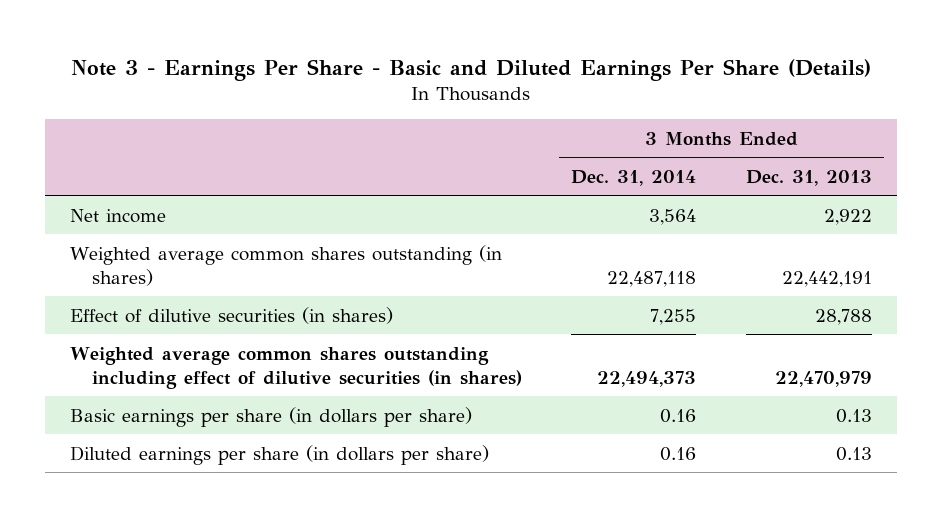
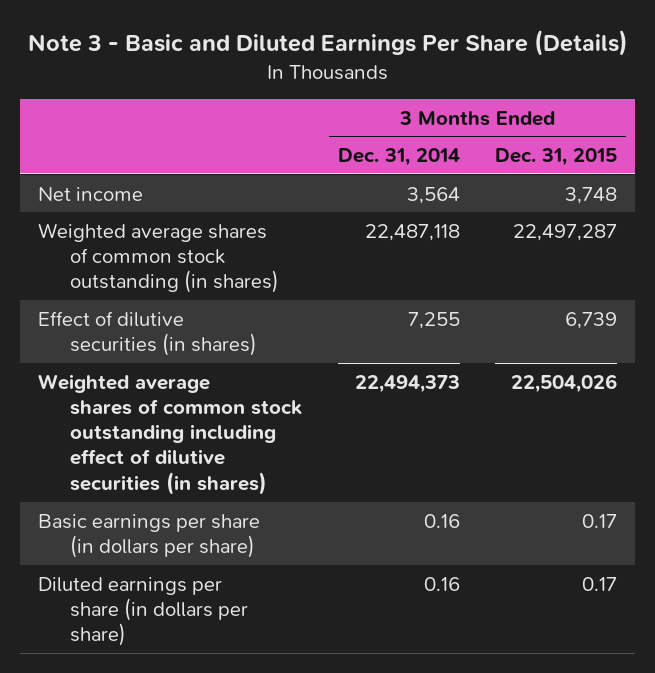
- Note 3 - Earnings Per Share - Basic and Diluted Earnings Per Share (Details)
+ Note 3 - Basic and Diluted Earnings Per Share (Details)
- | 3 Months Ended Dec. 31, 2014 | 3 Months Ended Dec. 31, 2013
+ | 3 Months Ended Dec. 31, 2014 | 3 Months Ended Dec. 31, 2015
- Weighted average common shares outstanding (in shares) | 22,487,118 | 22,442,191
+ Weighted average shares of common stock outstanding (in shares) | 22,487,118 | 22,497,287
- Weighted average common shares outstanding including effect of dilutive securities (in shares) | 22,494,373 | 22,470,979
+ Weighted average shares of common stock outstanding including effect of dilutive securities (in shares) | 22,494,373 | 22,504,026

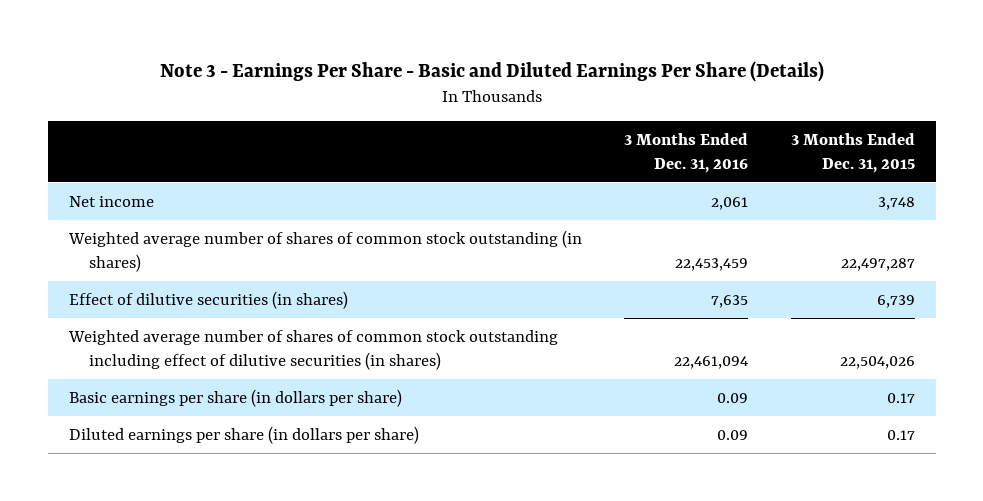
- Note 3 - Basic and Diluted Earnings Per Share (Details)
+ Note 3 - Earnings Per Share - Basic and Diluted Earnings Per Share (Details)
- | 3 Months Ended Dec. 31, 2014 | 3 Months Ended Dec. 31, 2015
+ | 3 Months Ended Dec. 31, 2016 | 3 Months Ended Dec. 31, 2015
- Weighted average shares of common stock outstanding (in shares) | 22,487,118 | 22,497,287
+ Weighted average number of shares of common stock outstanding (in shares) | 22,453,459 | 22,497,287
- Weighted average shares of common stock outstanding including effect of dilutive securities (in shares) | 22,494,373 | 22,504,026
+ Weighted average number of shares of common stock outstanding including effect of dilutive securities (in shares) | 22,461,094 | 22,504,026

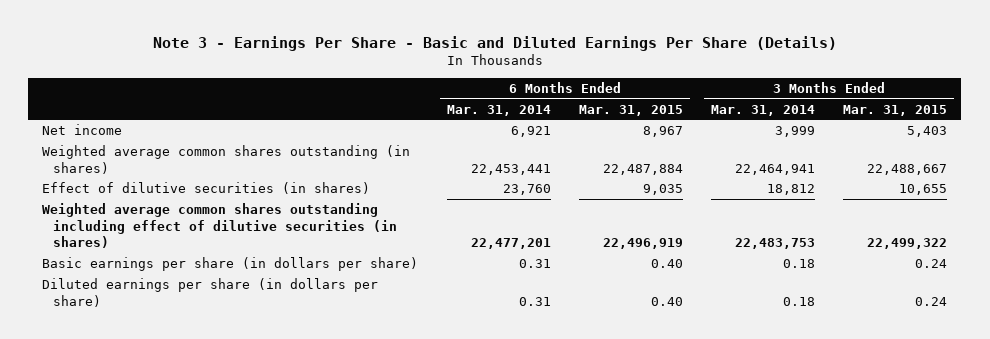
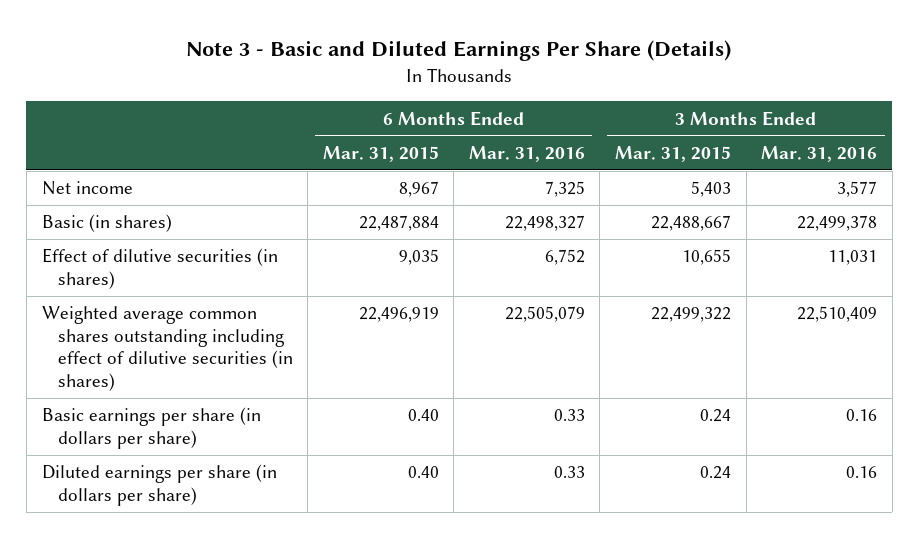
- Note 3 - Earnings Per Share - Basic and Diluted Earnings Per Share (Details)
+ Note 3 - Basic and Diluted Earnings Per Share (Details)
- | 6 Months Ended Mar. 31, 2014 | 6 Months Ended Mar. 31, 2015 | 3 Months Ended Mar. 31, 2014 | 3 Months Ended Mar. 31, 2015
+ | 6 Months Ended Mar. 31, 2015 | 6 Months Ended Mar. 31, 2016 | 3 Months Ended Mar. 31, 2015 | 3 Months Ended Mar. 31, 2016
- Weighted average common shares outstanding (in shares) | 22,453,441 | 22,487,884 | 22,464,941 | 22,488,667
+ Basic (in shares) | 22,487,884 | 22,498,327 | 22,488,667 | 22,499,378

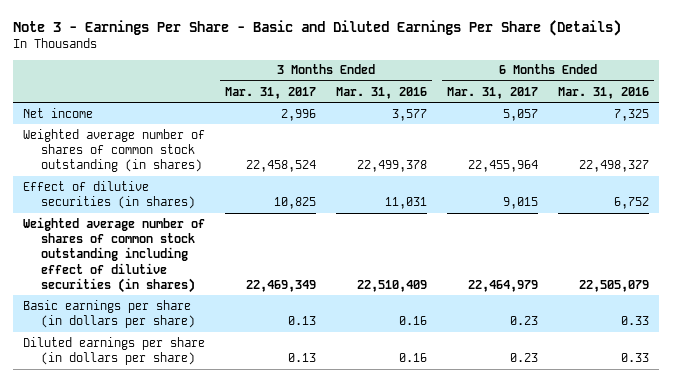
- Note 3 - Basic and Diluted Earnings Per Share (Details)
+ Note 3 - Earnings Per Share - Basic and Diluted Earnings Per Share (Details)
- | 6 Months Ended Mar. 31, 2015 | 6 Months Ended Mar. 31, 2016 | 3 Months Ended Mar. 31, 2015 | 3 Months Ended Mar. 31, 2016
+ | 3 Months Ended Mar. 31, 2017 | 3 Months Ended Mar. 31, 2016 | 6 Months Ended Mar. 31, 2017 | 6 Months Ended Mar. 31, 2016
- Basic (in shares) | 22,487,884 | 22,498,327 | 22,488,667 | 22,499,378
+ Weighted average number of shares of common stock outstanding (in shares) | 22,458,524 | 22,499,378 | 22,455,964 | 22,498,327
- Weighted average common shares outstanding including effect of dilutive securities (in shares) | 22,496,919 | 22,505,079 | 22,499,322 | 22,510,409
+ Weighted average number of shares of common stock outstanding including effect of dilutive securities (in shares) | 22,469,349 | 22,510,409 | 22,464,979 | 22,505,079

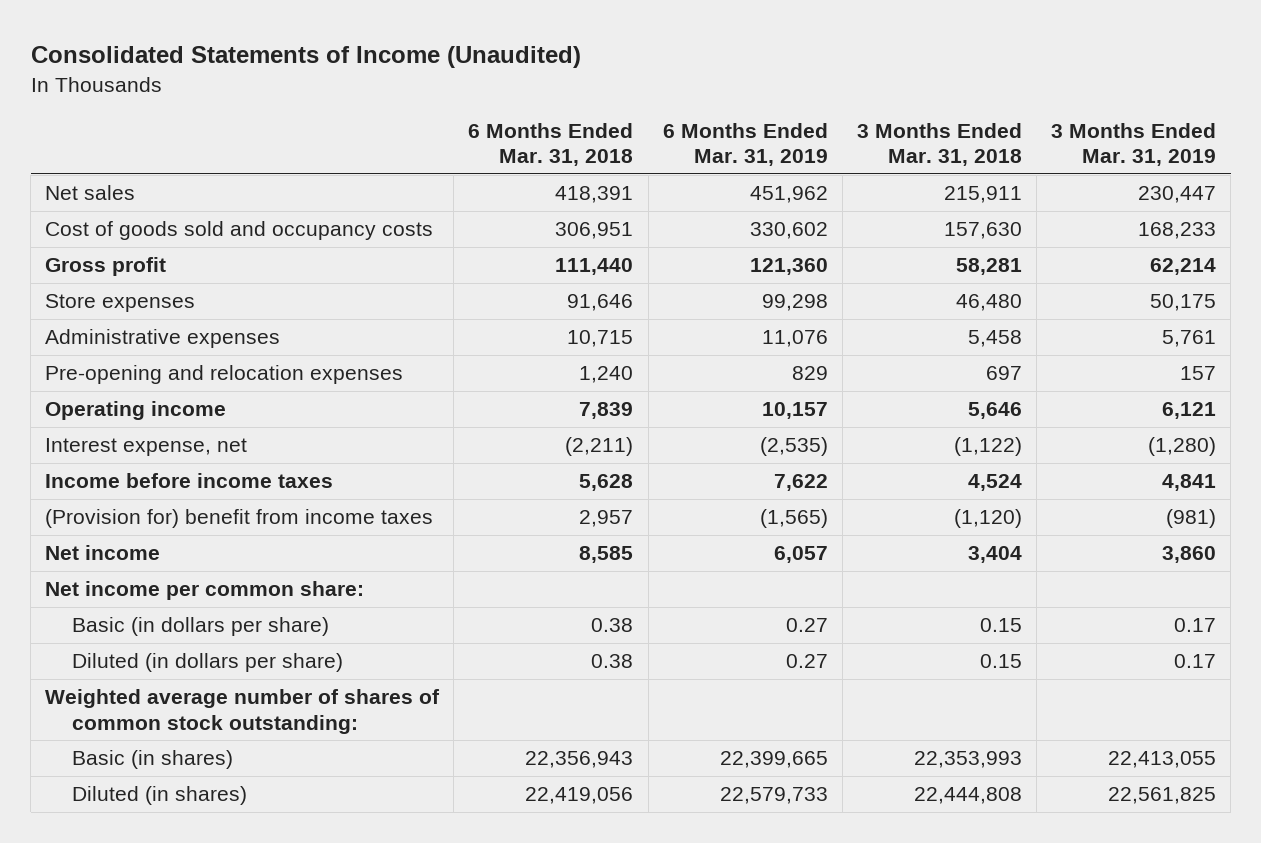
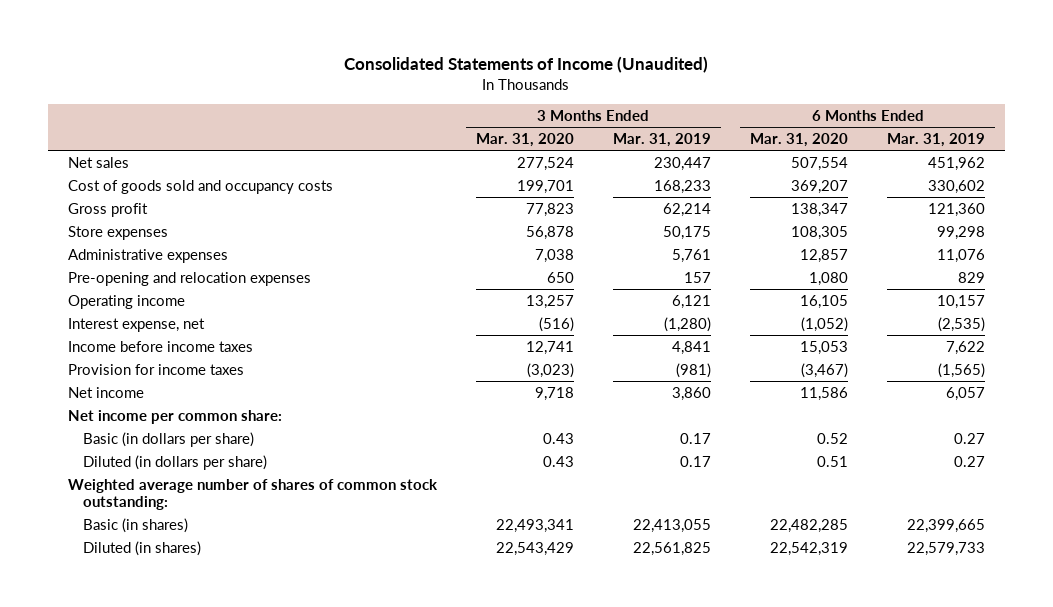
- | 6 Months Ended Mar. 31, 2018 | 6 Months Ended Mar. 31, 2019 | 3 Months Ended Mar. 31, 2018 | 3 Months Ended Mar. 31, 2019
+ | 3 Months Ended Mar. 31, 2020 | 3 Months Ended Mar. 31, 2019 | 6 Months Ended Mar. 31, 2020 | 6 Months Ended Mar. 31, 2019
- (Provision for) benefit from income taxes | 2,957 | (1,565) | (1,120) | (981)
+ Provision for income taxes | (3,023) | (981) | (3,467) | (1,565)

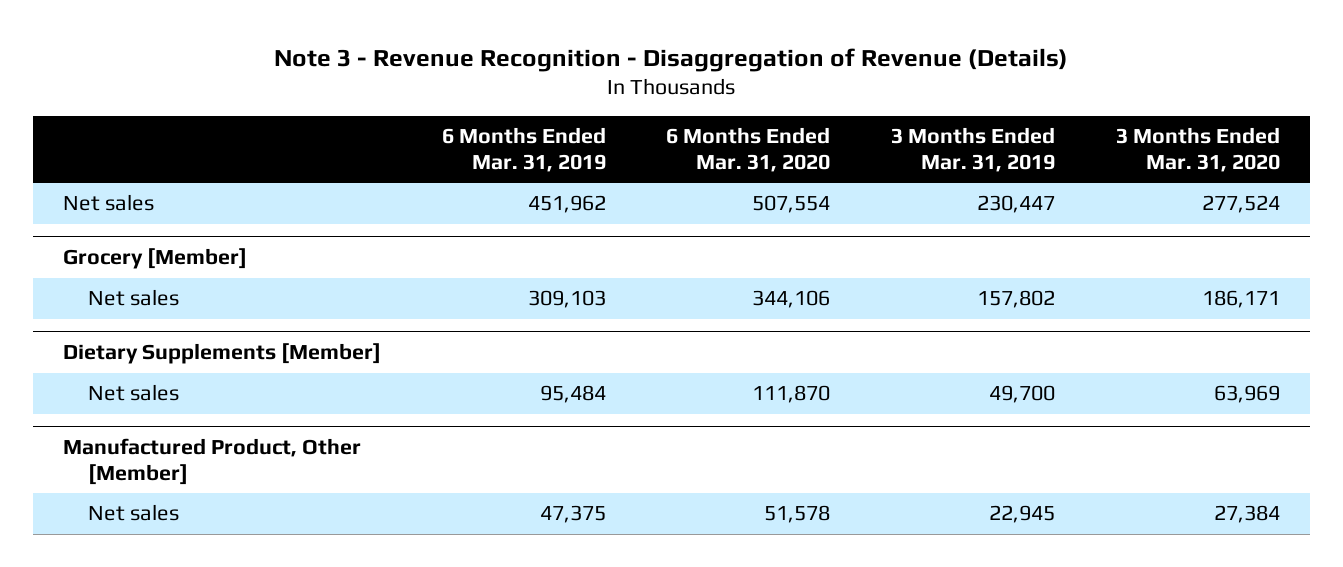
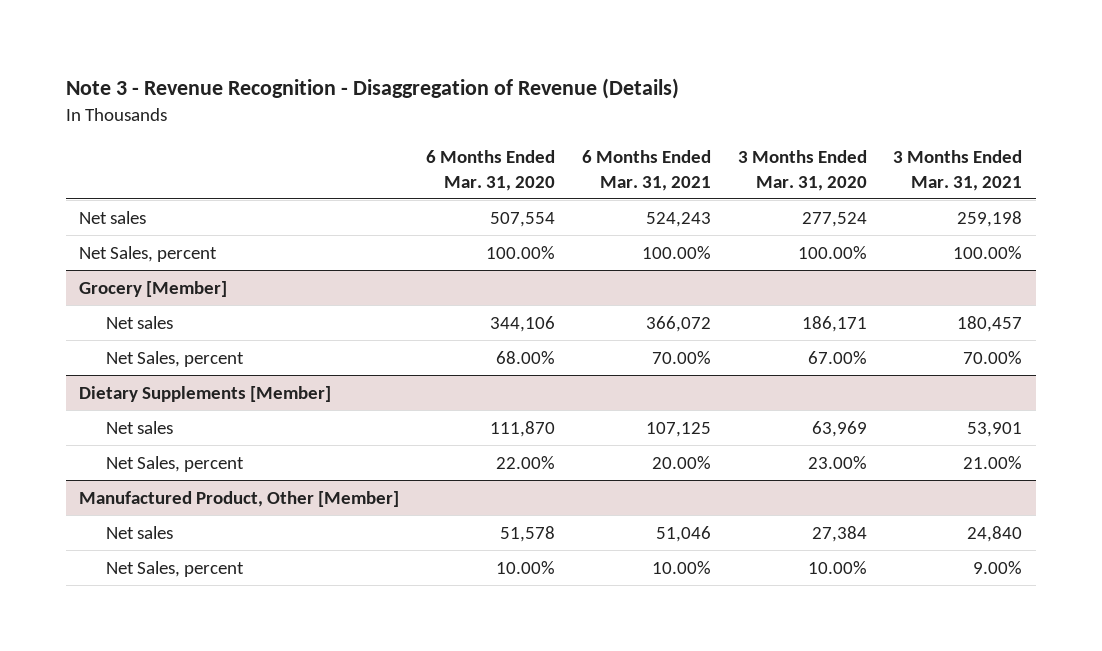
- | 6 Months Ended Mar. 31, 2019 | 6 Months Ended Mar. 31, 2020 | 3 Months Ended Mar. 31, 2019 | 3 Months Ended Mar. 31, 2020
+ | 6 Months Ended Mar. 31, 2020 | 6 Months Ended Mar. 31, 2021 | 3 Months Ended Mar. 31, 2020 | 3 Months Ended Mar. 31, 2021
+ Net Sales, percent | 100.00% | 100.00% | 100.00% | 100.00%
@ Grocery [Member]
+ Net Sales, percent | 68.00% | 70.00% | 67.00% | 70.00%
@ Dietary Supplements [Member]
+ Net Sales, percent | 22.00% | 20.00% | 23.00% | 21.00%
@ Manufactured Product, Other [Member]
+ Net Sales, percent | 10.00% | 10.00% | 10.00% | 9.00%

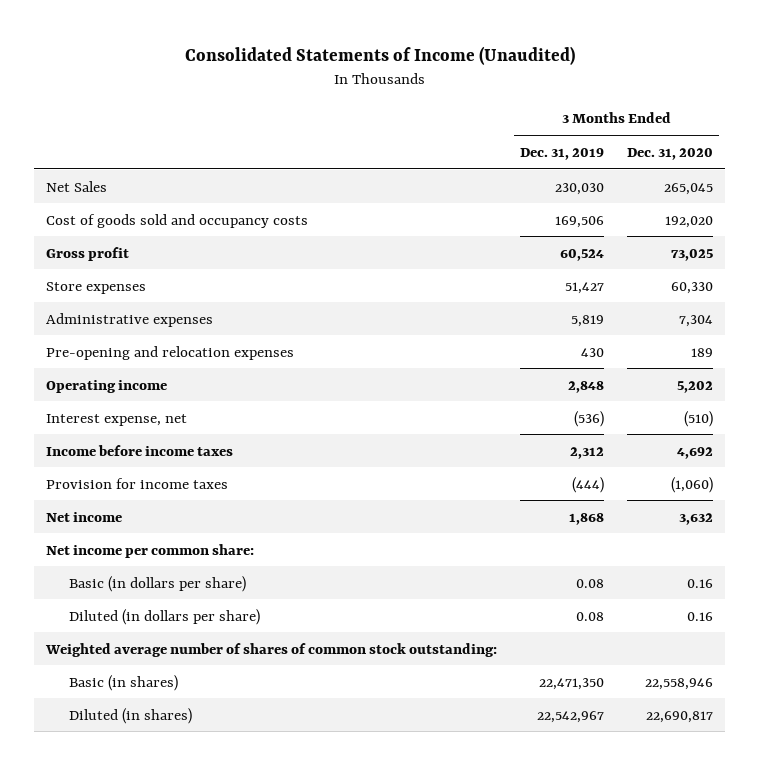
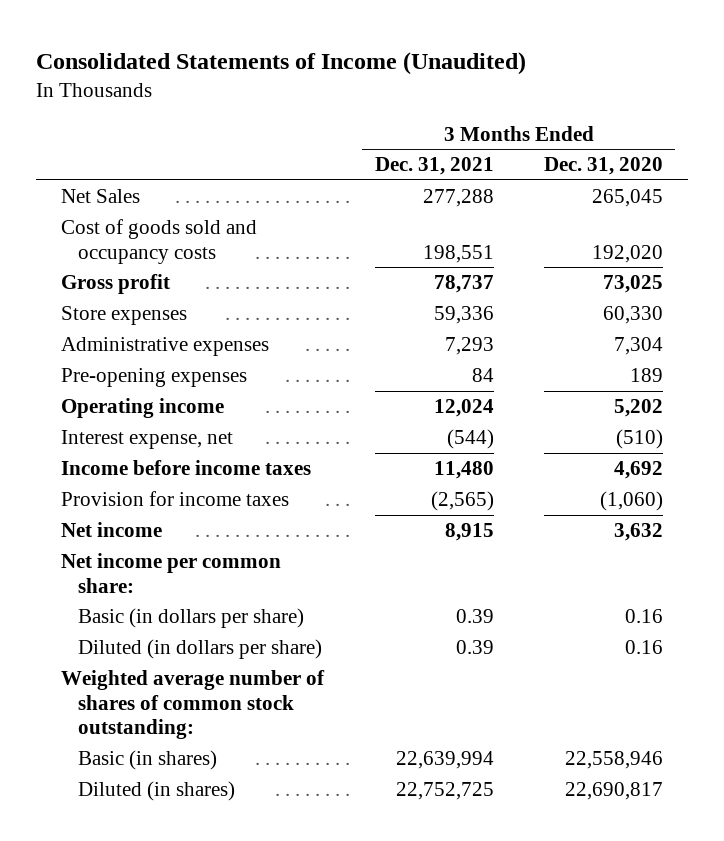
- | 3 Months Ended Dec. 31, 2019 | 3 Months Ended Dec. 31, 2020
+ | 3 Months Ended Dec. 31, 2021 | 3 Months Ended Dec. 31, 2020
- Pre-opening and relocation expenses | 430 | 189
+ Pre-opening expenses | 84 | 189

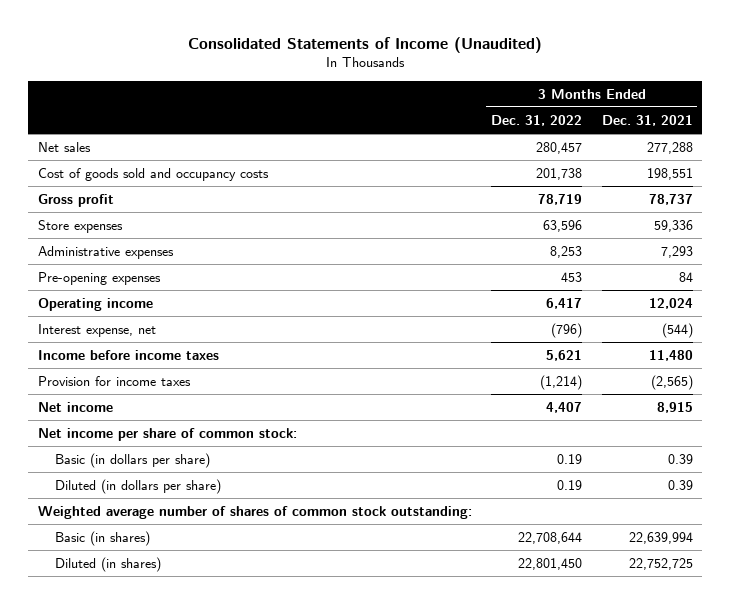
- | 3 Months Ended Dec. 31, 2021 | 3 Months Ended Dec. 31, 2020
+ | 3 Months Ended Dec. 31, 2022 | 3 Months Ended Dec. 31, 2021
- Net Sales | 277,288 | 265,045
+ Net sales | 280,457 | 277,288
- Net income per common share:
+ Net income per share of common stock:

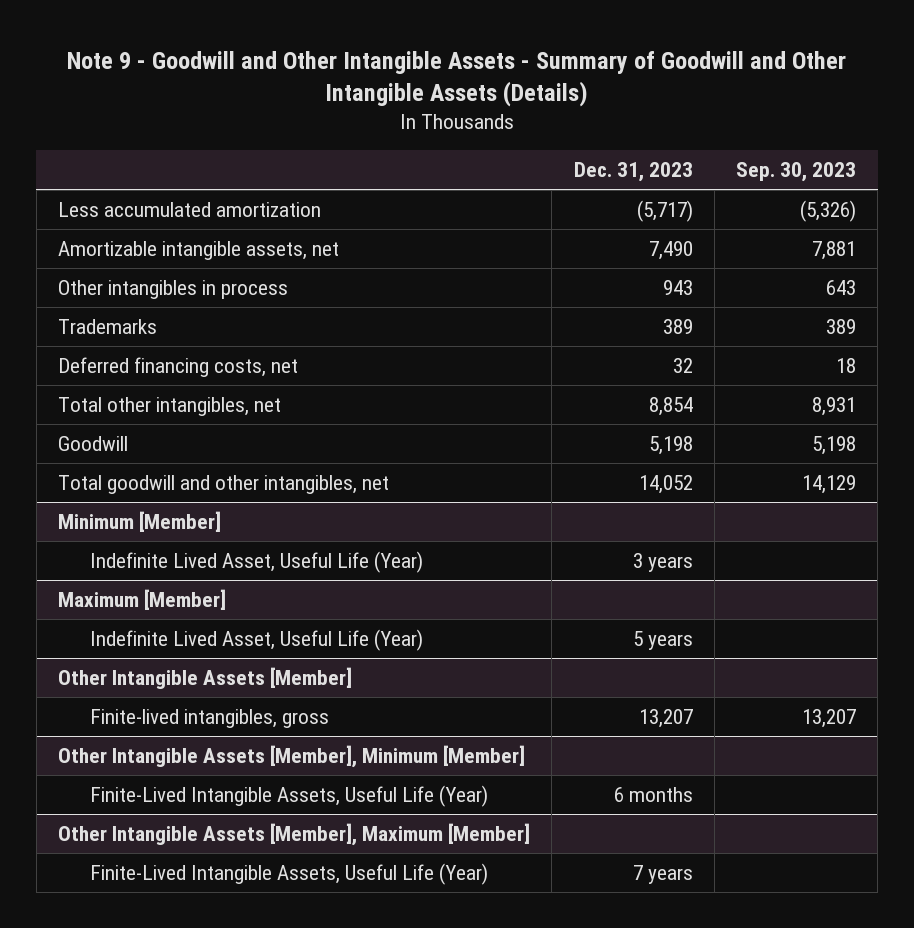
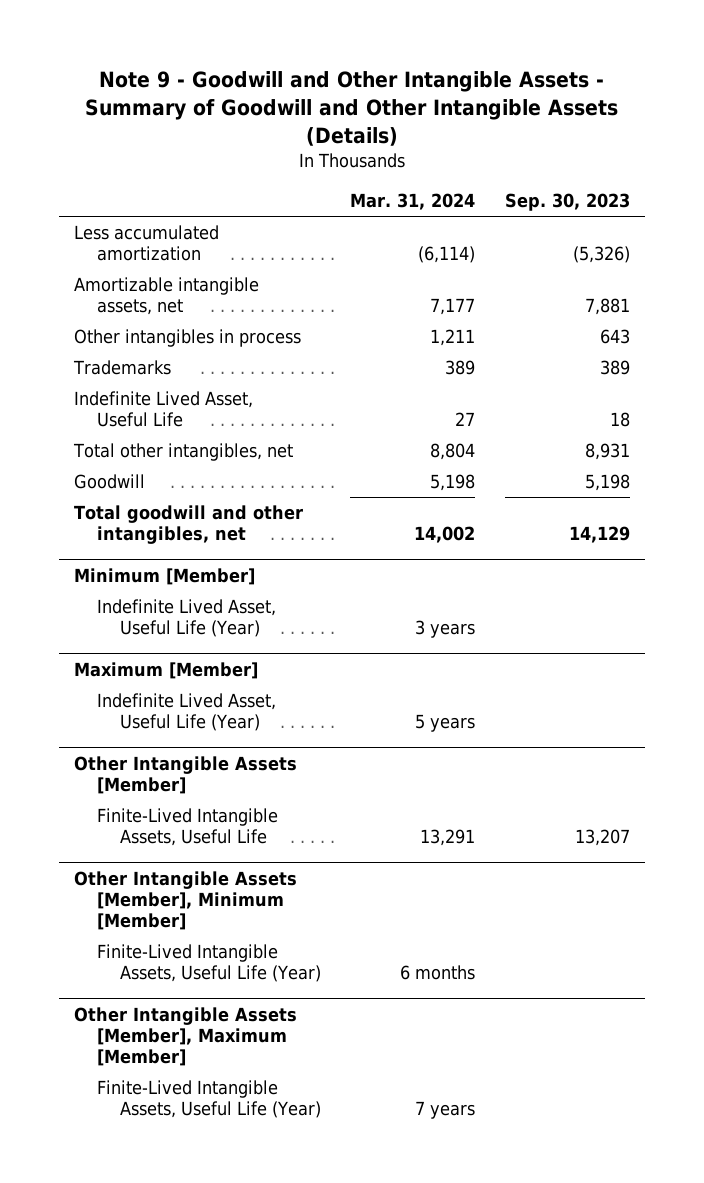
- | Dec. 31, 2023 | Sep. 30, 2023
+ | Mar. 31, 2024 | Sep. 30, 2023
- Deferred financing costs, net | 32 | 18
+ Indefinite Lived Asset, Useful Life | 27 | 18
@ Other Intangible Assets [Member]
- Finite-lived intangibles, gross | 13,207 | 13,207
+ Finite-Lived Intangible Assets, Useful Life | 13,291 | 13,207

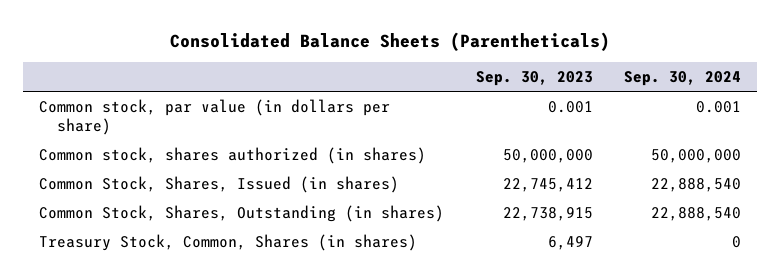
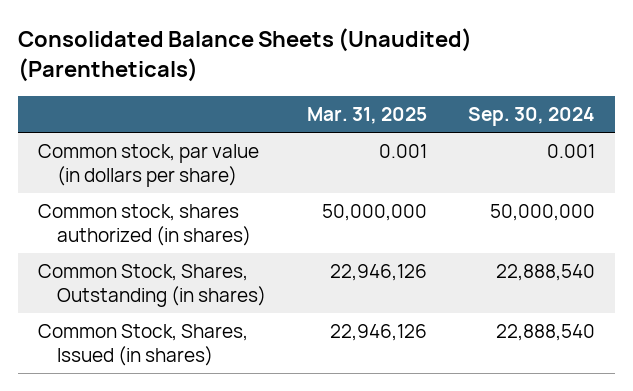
- Consolidated Balance Sheets (Parentheticals)
+ Consolidated Balance Sheets (Unaudited) (Parentheticals)
- | Sep. 30, 2023 | Sep. 30, 2024
+ | Mar. 31, 2025 | Sep. 30, 2024
- Treasury Stock, Common, Shares (in shares) | 6,497 | 0
moved down: Common Stock, Shares, Issued (in shares) | 22,946,126 | 22,888,540

